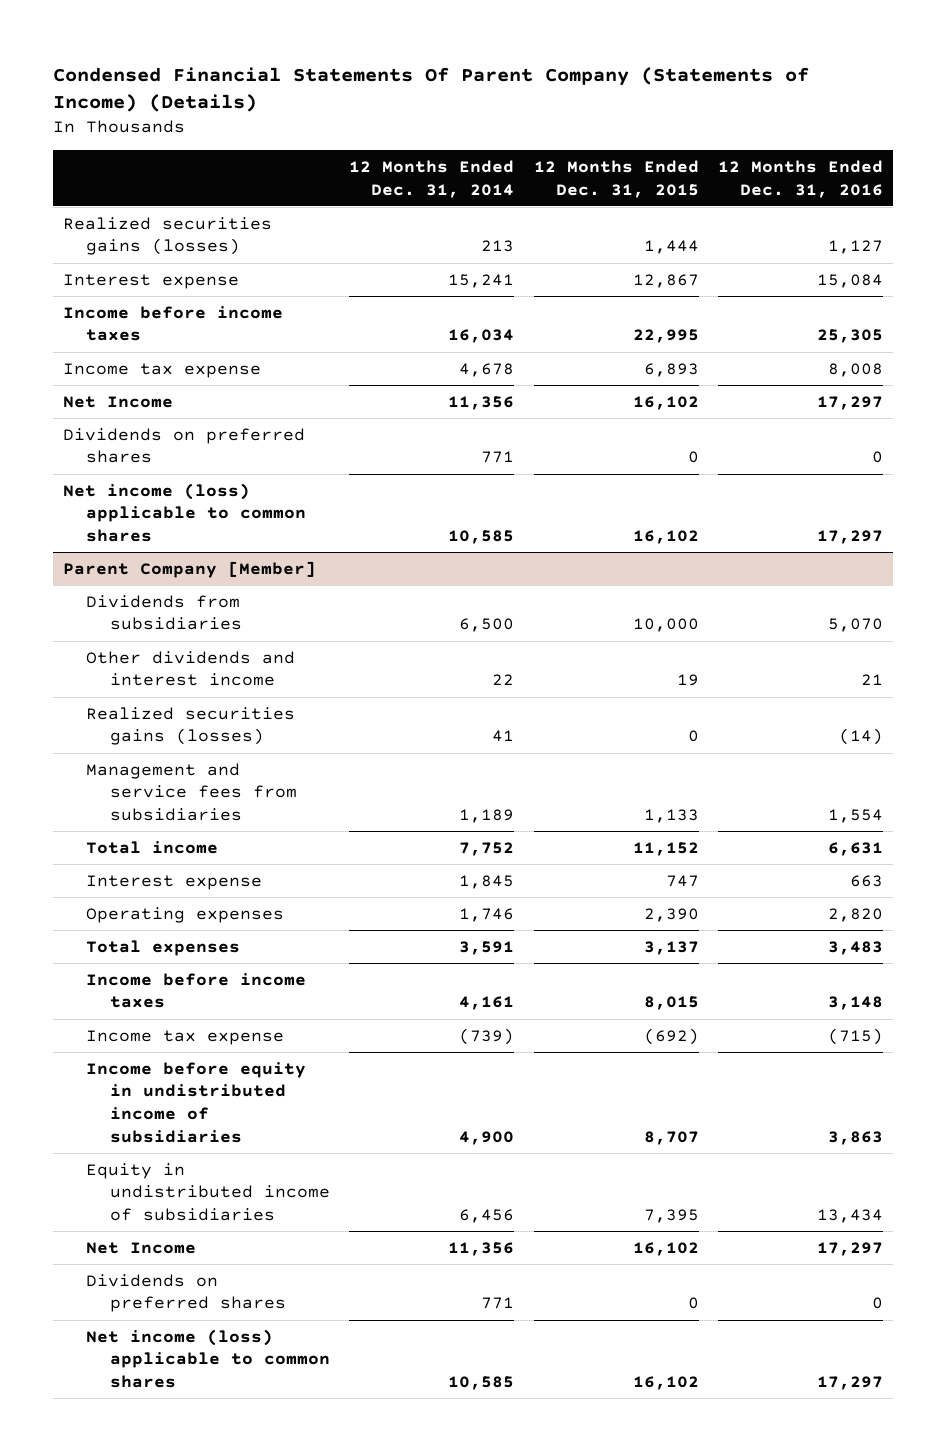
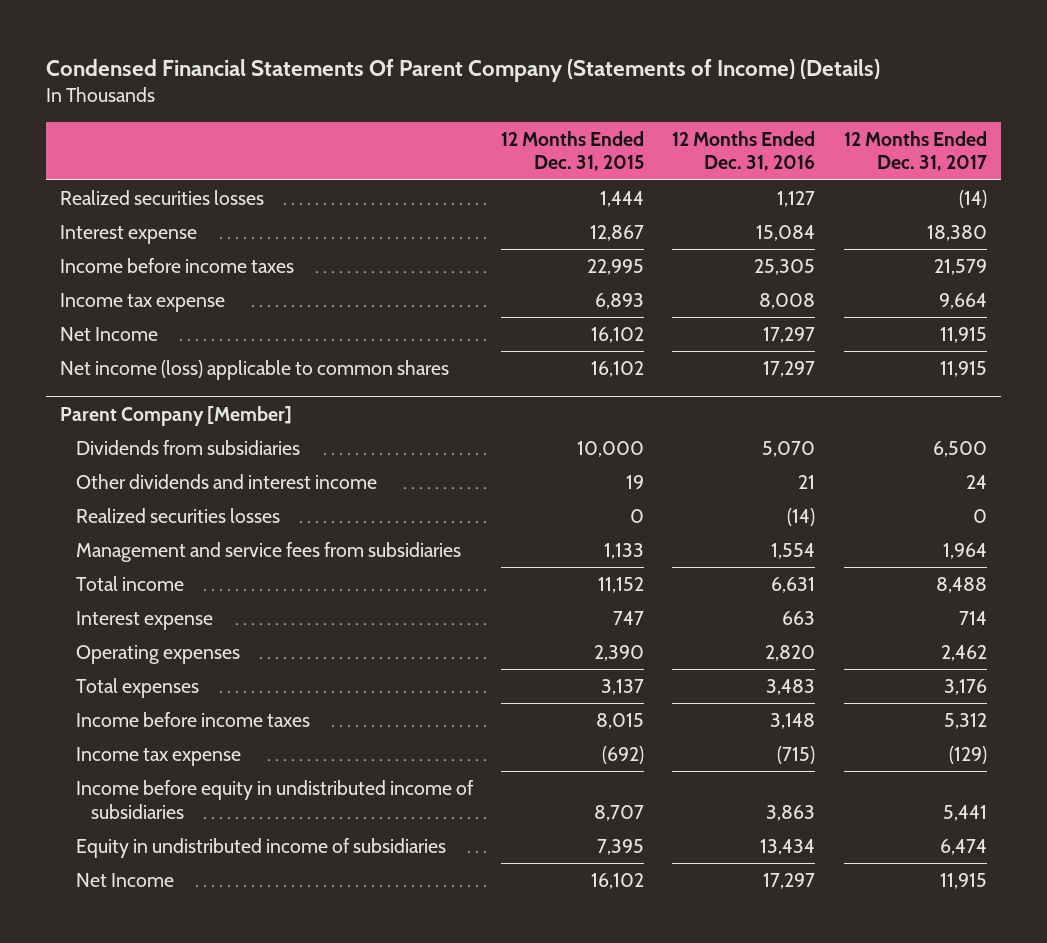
- | 12 Months Ended Dec. 31, 2014 | 12 Months Ended Dec. 31, 2015 | 12 Months Ended Dec. 31, 2016
+ | 12 Months Ended Dec. 31, 2015 | 12 Months Ended Dec. 31, 2016 | 12 Months Ended Dec. 31, 2017
- Realized securities gains (losses) | 213 | 1,444 | 1,127
+ Realized securities losses | 1,444 | 1,127 | (14)
- Dividends on preferred shares | 771 | 0 | 0
@ Parent Company [Member]
- Realized securities gains (losses) | 41 | 0 | (14)
+ Realized securities losses | 0 | (14) | 0
- Dividends on preferred shares | 771 | 0 | 0
- Net income (loss) applicable to common shares | 10,585 | 16,102 | 17,297

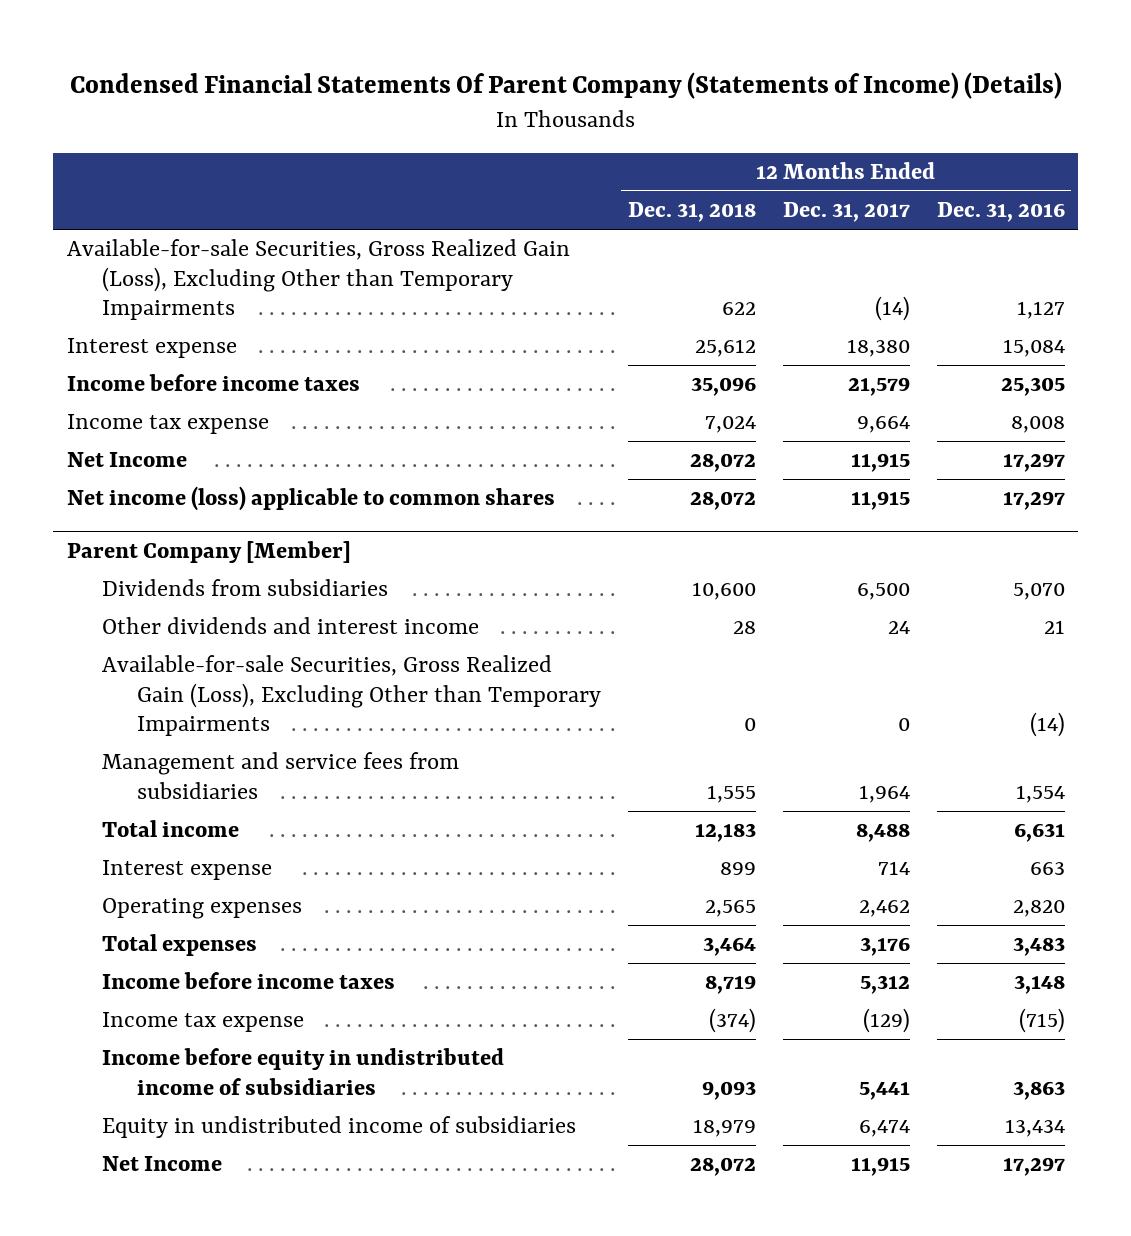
- | 12 Months Ended Dec. 31, 2015 | 12 Months Ended Dec. 31, 2016 | 12 Months Ended Dec. 31, 2017
+ | 12 Months Ended Dec. 31, 2018 | 12 Months Ended Dec. 31, 2017 | 12 Months Ended Dec. 31, 2016
- Realized securities losses | 1,444 | 1,127 | (14)
+ Available-for-sale Securities, Gross Realized Gain (Loss), Excluding Other than Temporary Impairments | 622 | (14) | 1,127
@ Parent Company [Member]
- Realized securities losses | 0 | (14) | 0
+ Available-for-sale Securities, Gross Realized Gain (Loss), Excluding Other than Temporary Impairments | 0 | 0 | (14)

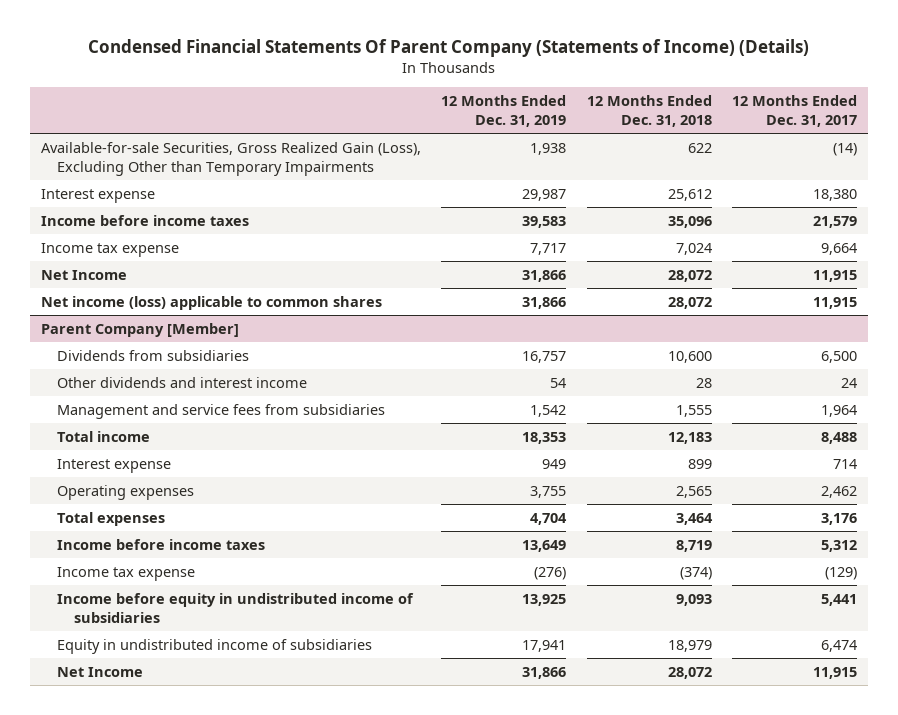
- | 12 Months Ended Dec. 31, 2018 | 12 Months Ended Dec. 31, 2017 | 12 Months Ended Dec. 31, 2016
+ | 12 Months Ended Dec. 31, 2019 | 12 Months Ended Dec. 31, 2018 | 12 Months Ended Dec. 31, 2017
@ Parent Company [Member]
- Available-for-sale Securities, Gross Realized Gain (Loss), Excluding Other than Temporary Impairments | 0 | 0 | (14)

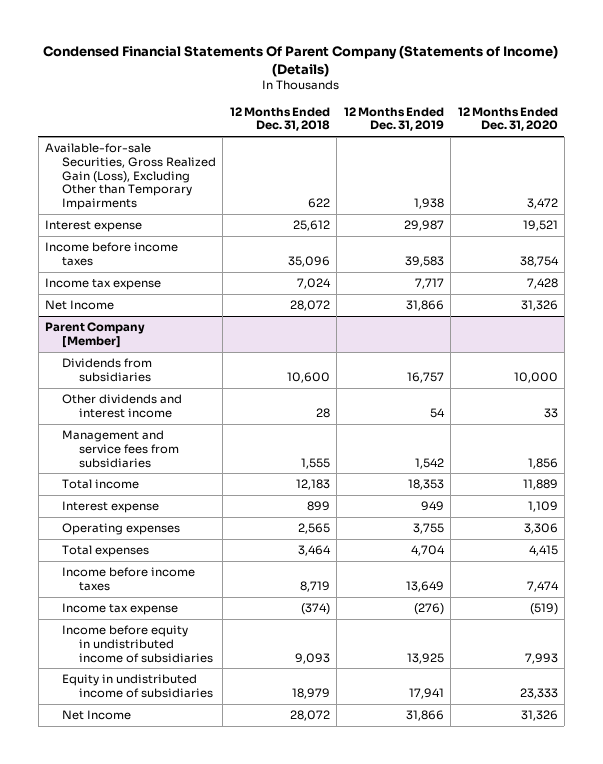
- | 12 Months Ended Dec. 31, 2019 | 12 Months Ended Dec. 31, 2018 | 12 Months Ended Dec. 31, 2017
+ | 12 Months Ended Dec. 31, 2018 | 12 Months Ended Dec. 31, 2019 | 12 Months Ended Dec. 31, 2020
- Net income (loss) applicable to common shares | 31,866 | 28,072 | 11,915

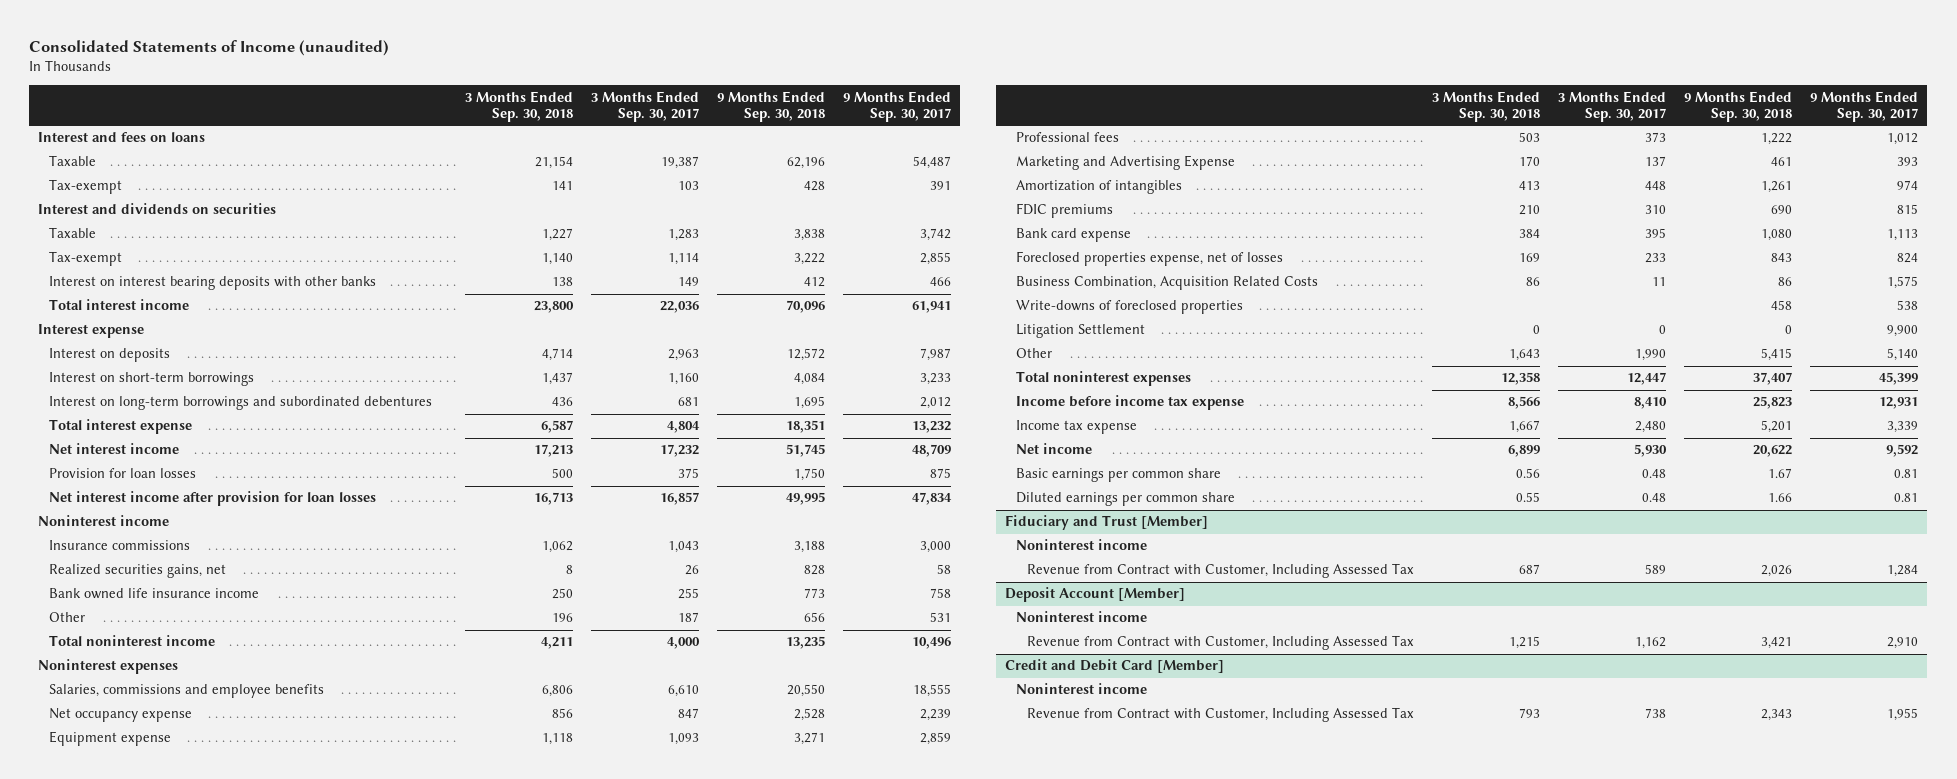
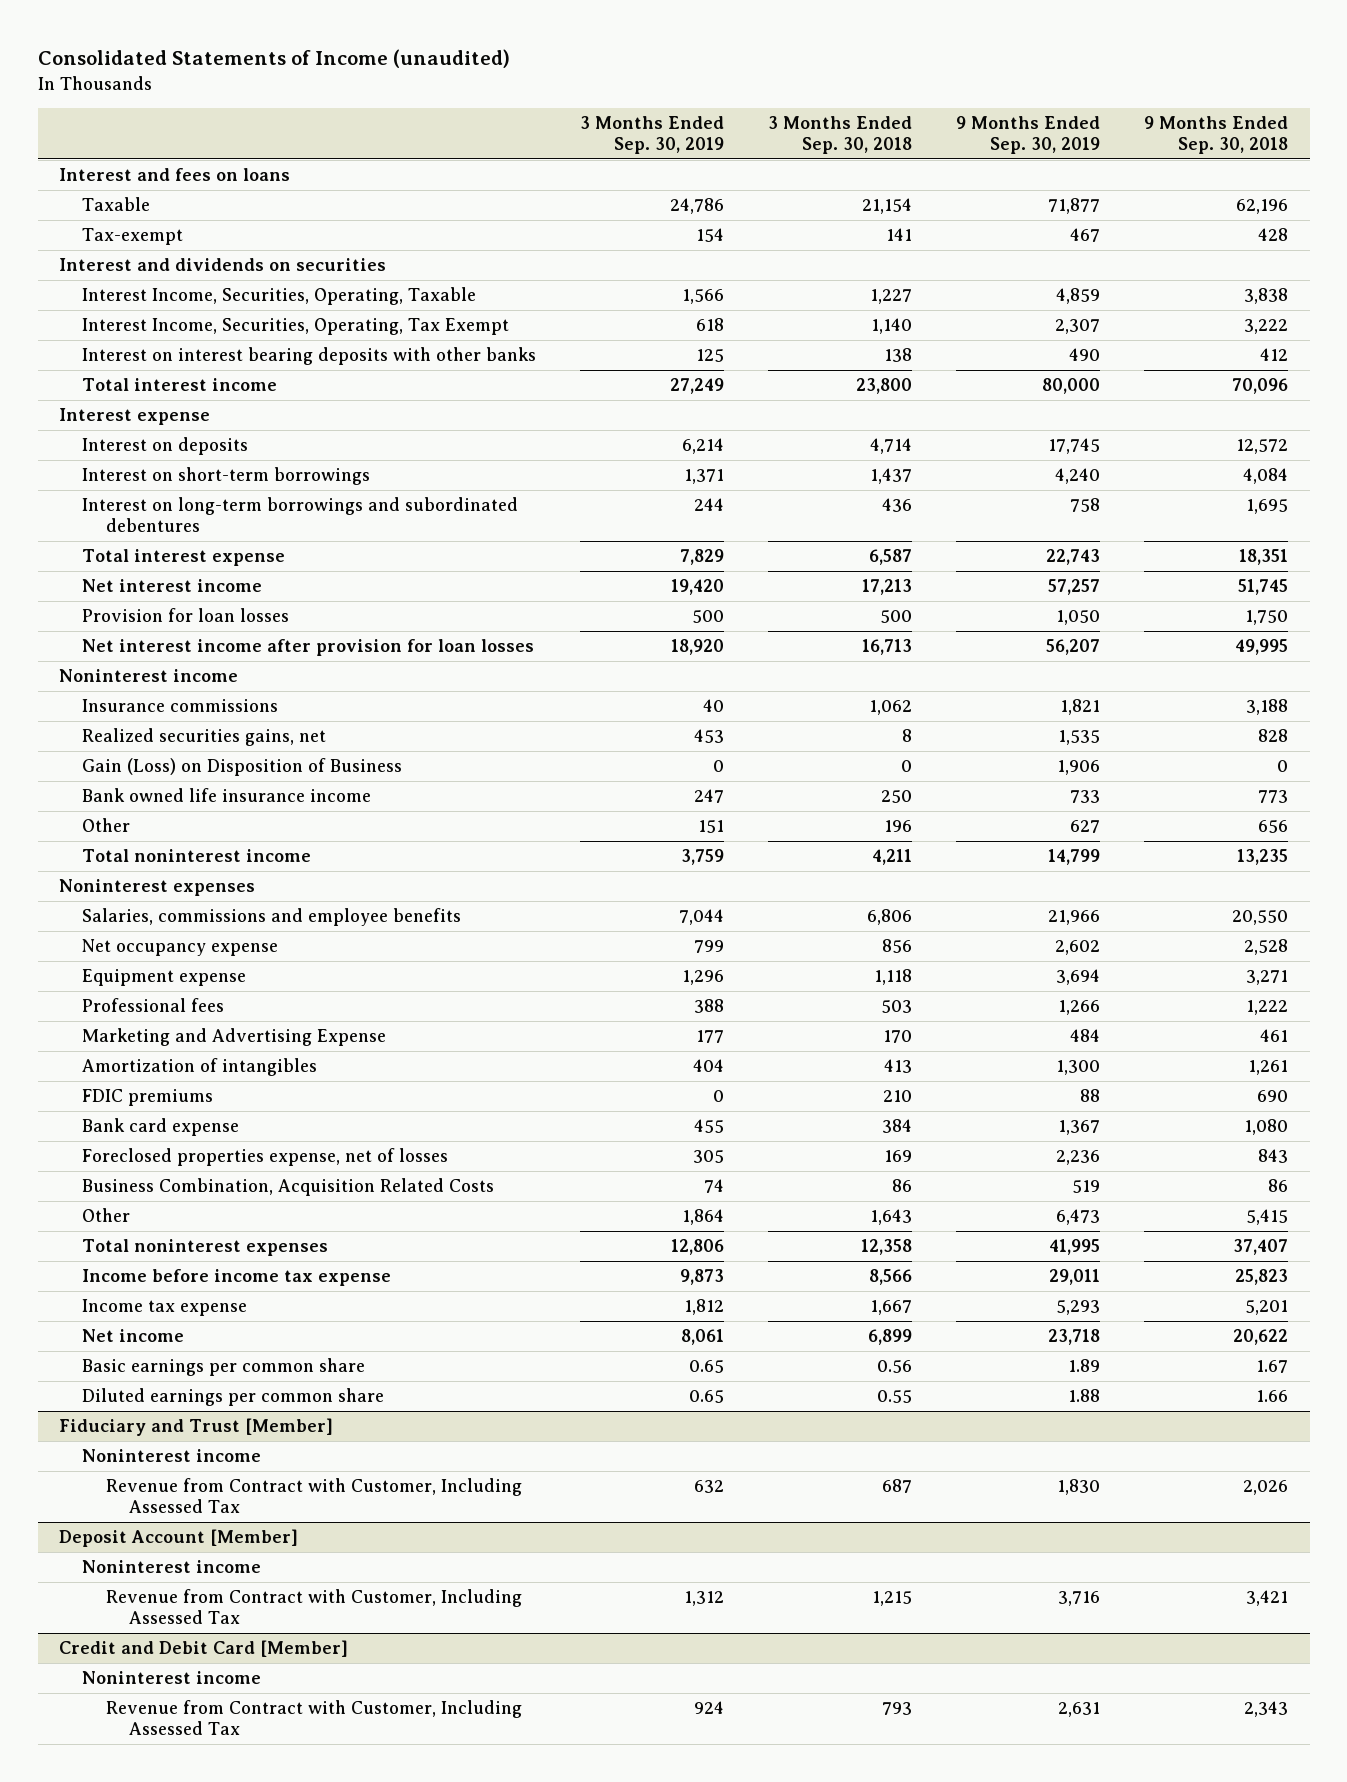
- | 3 Months Ended Sep. 30, 2018 | 3 Months Ended Sep. 30, 2017 | 9 Months Ended Sep. 30, 2018 | 9 Months Ended Sep. 30, 2017
+ | 3 Months Ended Sep. 30, 2019 | 3 Months Ended Sep. 30, 2018 | 9 Months Ended Sep. 30, 2019 | 9 Months Ended Sep. 30, 2018
- Taxable | 1,227 | 1,283 | 3,838 | 3,742
- Tax-exempt | 1,140 | 1,114 | 3,222 | 2,855
+ Interest Income, Securities, Operating, Taxable | 1,566 | 1,227 | 4,859 | 3,838
+ Interest Income, Securities, Operating, Tax Exempt | 618 | 1,140 | 2,307 | 3,222
+ Gain (Loss) on Disposition of Business | 0 | 0 | 1,906 | 0
- Write-downs of foreclosed properties | | | 458 | 538
- Litigation Settlement | 0 | 0 | 0 | 9,900

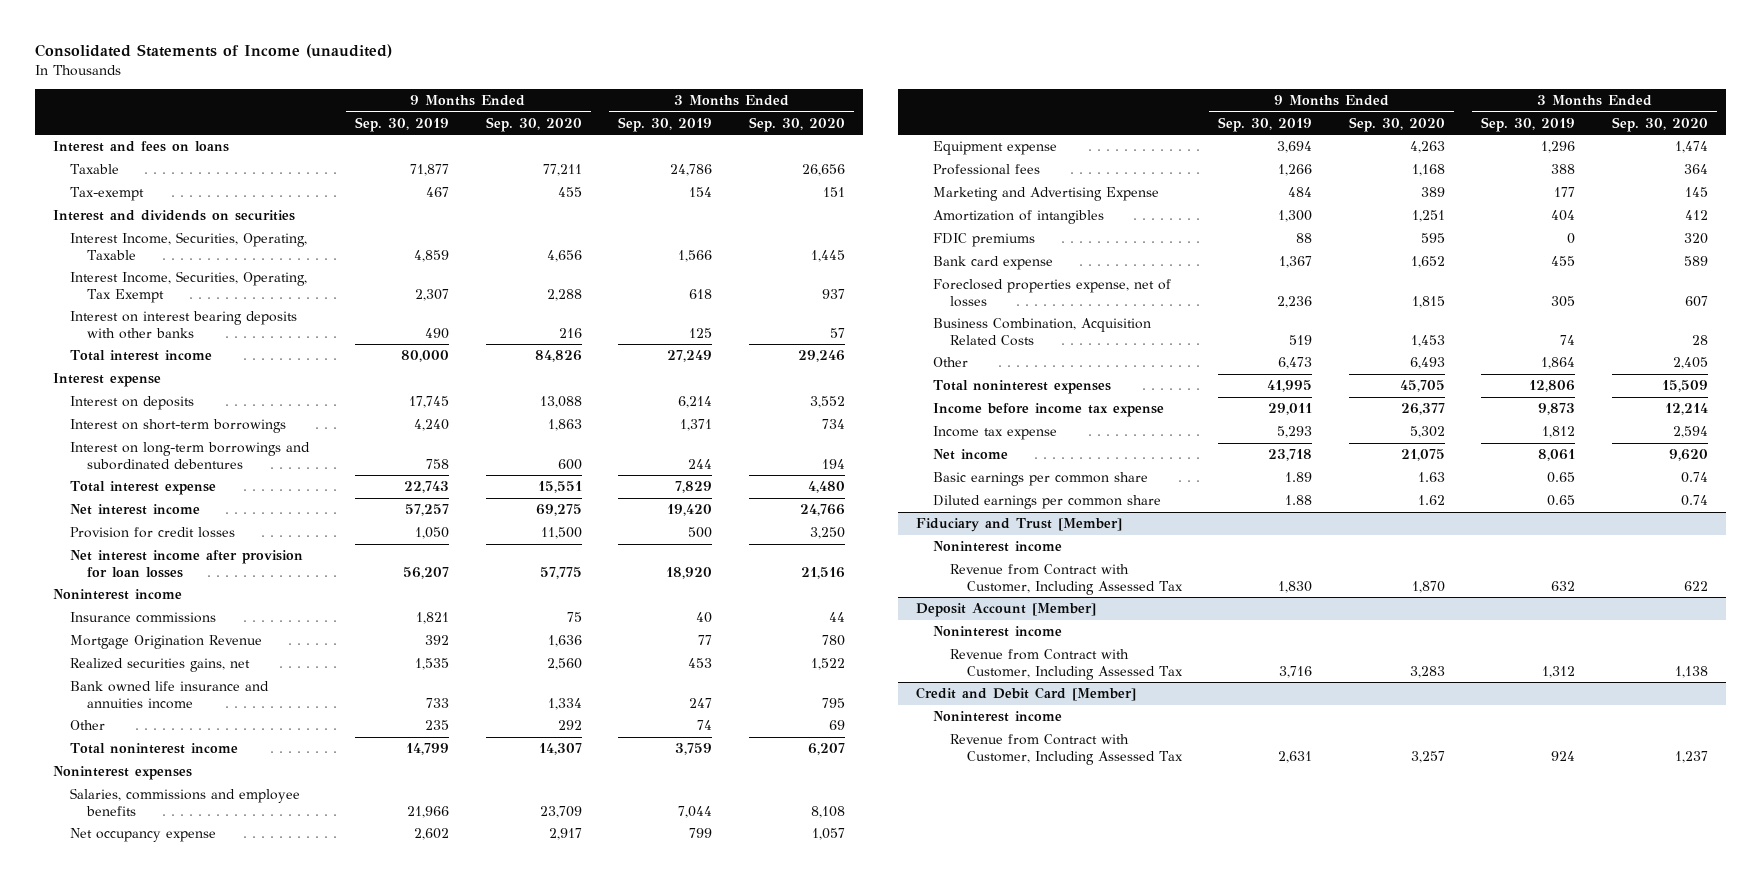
- | 3 Months Ended Sep. 30, 2019 | 3 Months Ended Sep. 30, 2018 | 9 Months Ended Sep. 30, 2019 | 9 Months Ended Sep. 30, 2018
+ | 9 Months Ended Sep. 30, 2019 | 9 Months Ended Sep. 30, 2020 | 3 Months Ended Sep. 30, 2019 | 3 Months Ended Sep. 30, 2020
- Provision for loan losses | 500 | 500 | 1,050 | 1,750
+ Provision for credit losses | 1,050 | 11,500 | 500 | 3,250
+ Mortgage Origination Revenue | 392 | 1,636 | 77 | 780
- Gain (Loss) on Disposition of Business | 0 | 0 | 1,906 | 0
- Bank owned life insurance income | 247 | 250 | 733 | 773
- Other | 151 | 196 | 627 | 656
+ Bank owned life insurance and annuities income | 733 | 1,334 | 247 | 795
+ Other | 235 | 292 | 74 | 69

